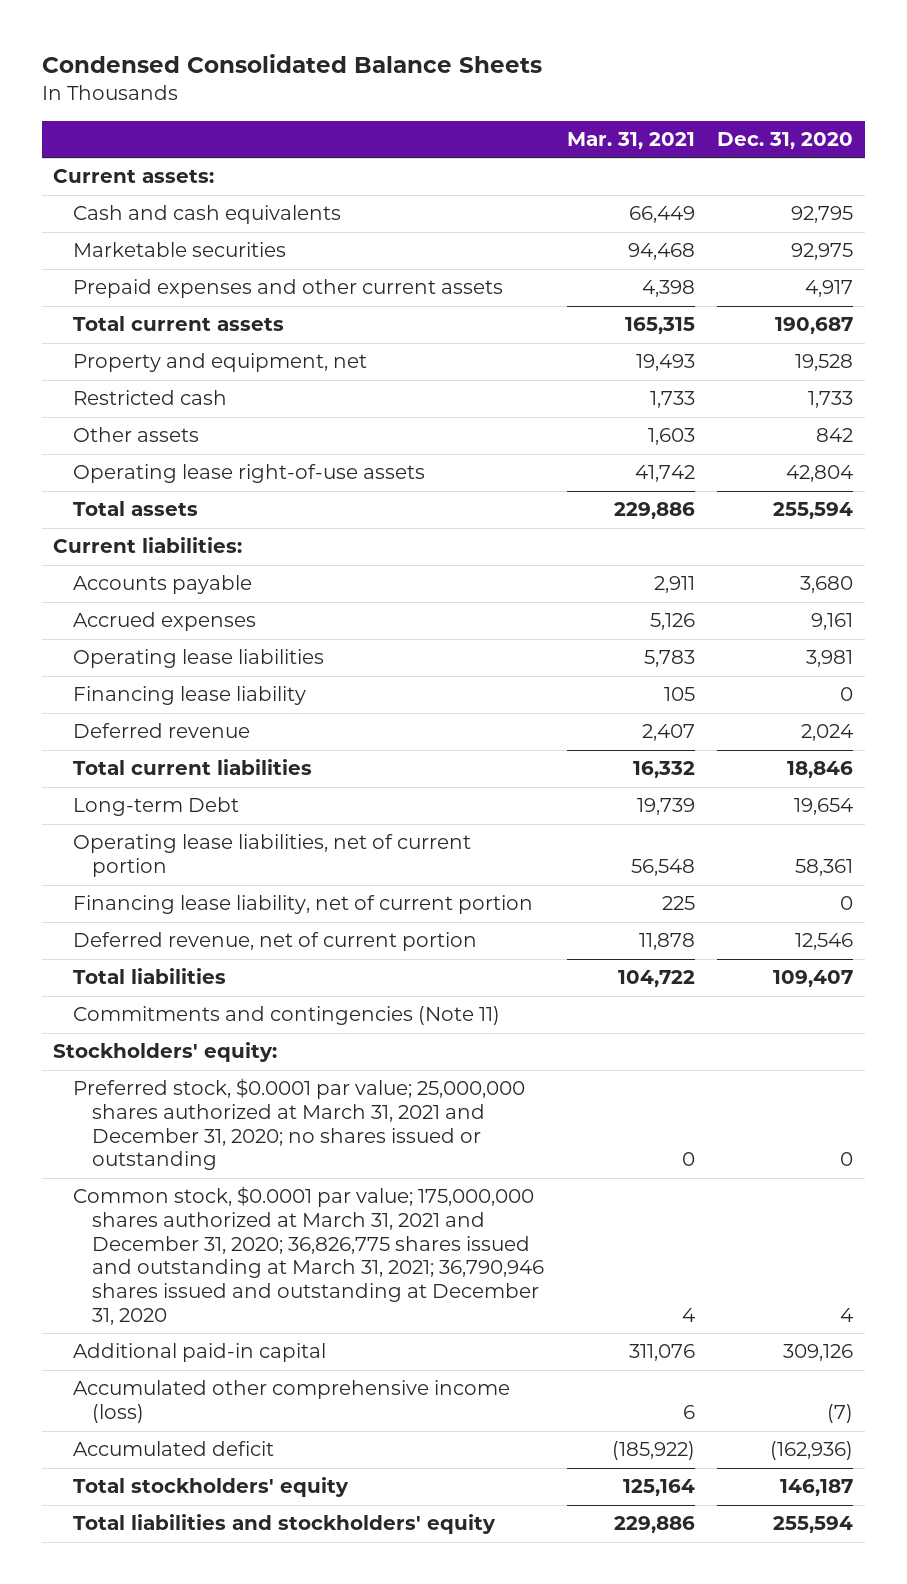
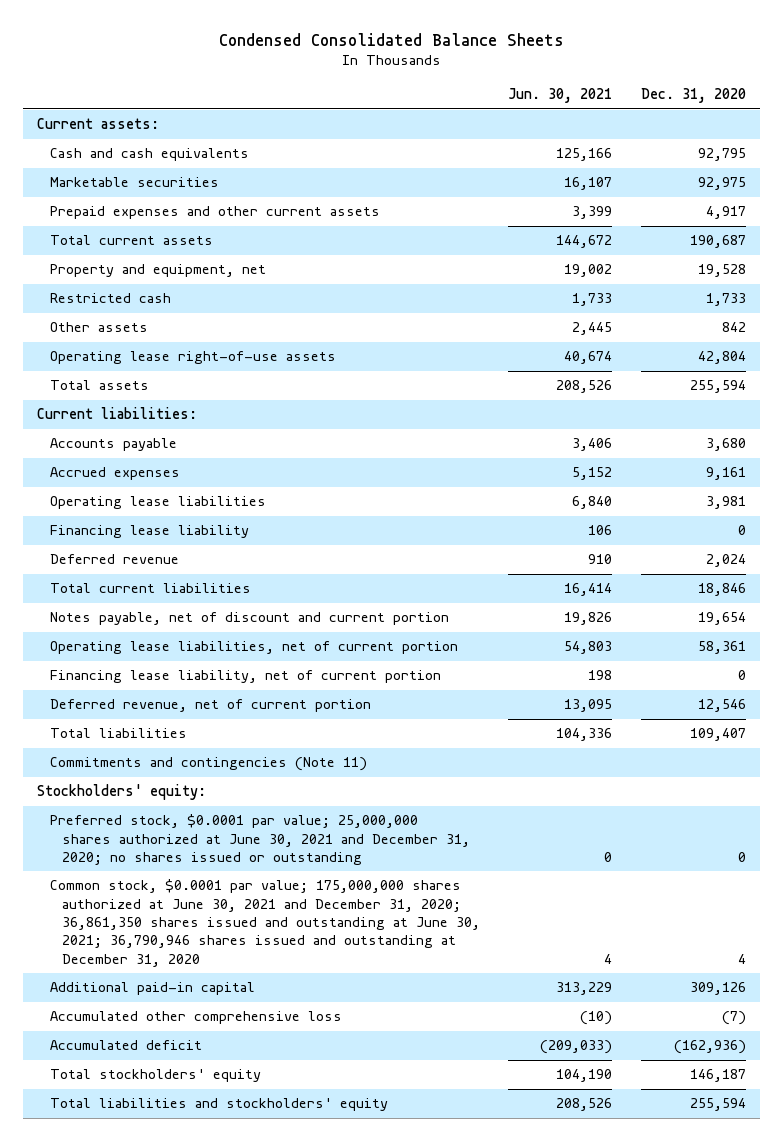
- | Mar. 31, 2021 | Dec. 31, 2020
+ | Jun. 30, 2021 | Dec. 31, 2020
- Long-term Debt | 19,739 | 19,654
+ Notes payable, net of discount and current portion | 19,826 | 19,654
- Preferred stock, $0.0001 par value; 25,000,000 shares authorized at March 31, 2021 and December 31, 2020; no shares issued or outstanding | 0 | 0
- Common stock, $0.0001 par value; 175,000,000 shares authorized at March 31, 2021 and December 31, 2020; 36,826,775 shares issued and outstanding at March 31, 2021; 36,790,946 shares issued and outstanding at December 31, 2020 | 4 | 4
+ Preferred stock, $0.0001 par value; 25,000,000 shares authorized at June 30, 2021 and December 31, 2020; no shares issued or outstanding | 0 | 0
+ Common stock, $0.0001 par value; 175,000,000 shares authorized at June 30, 2021 and December 31, 2020; 36,861,350 shares issued and outstanding at June 30, 2021; 36,790,946 shares issued and outstanding at December 31, 2020 | 4 | 4
- Accumulated other comprehensive income (loss) | 6 | (7)
+ Accumulated other comprehensive loss | (10) | (7)

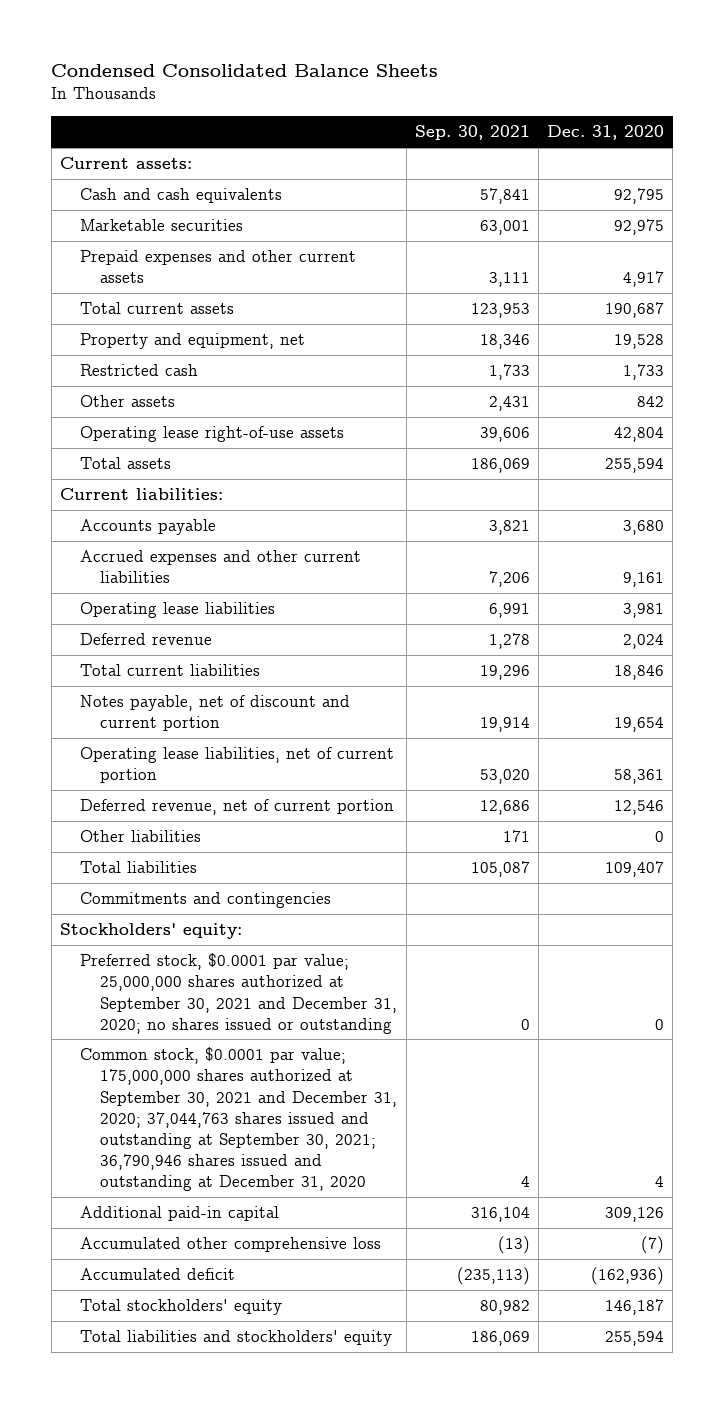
- | Jun. 30, 2021 | Dec. 31, 2020
+ | Sep. 30, 2021 | Dec. 31, 2020
- Accrued expenses | 5,152 | 9,161
+ Accrued expenses and other current liabilities | 7,206 | 9,161
- Financing lease liability | 106 | 0
- Financing lease liability, net of current portion | 198 | 0
+ Other liabilities | 171 | 0
- Commitments and contingencies (Note 11)
+ Commitments and contingencies
- Preferred stock, $0.0001 par value; 25,000,000 shares authorized at June 30, 2021 and December 31, 2020; no shares issued or outstanding | 0 | 0
- Common stock, $0.0001 par value; 175,000,000 shares authorized at June 30, 2021 and December 31, 2020; 36,861,350 shares issued and outstanding at June 30, 2021; 36,790,946 shares issued and outstanding at December 31, 2020 | 4 | 4
+ Preferred stock, $0.0001 par value; 25,000,000 shares authorized at September 30, 2021 and December 31, 2020; no shares issued or outstanding | 0 | 0
+ Common stock, $0.0001 par value; 175,000,000 shares authorized at September 30, 2021 and December 31, 2020; 37,044,763 shares issued and outstanding at September 30, 2021; 36,790,946 shares issued and outstanding at December 31, 2020 | 4 | 4

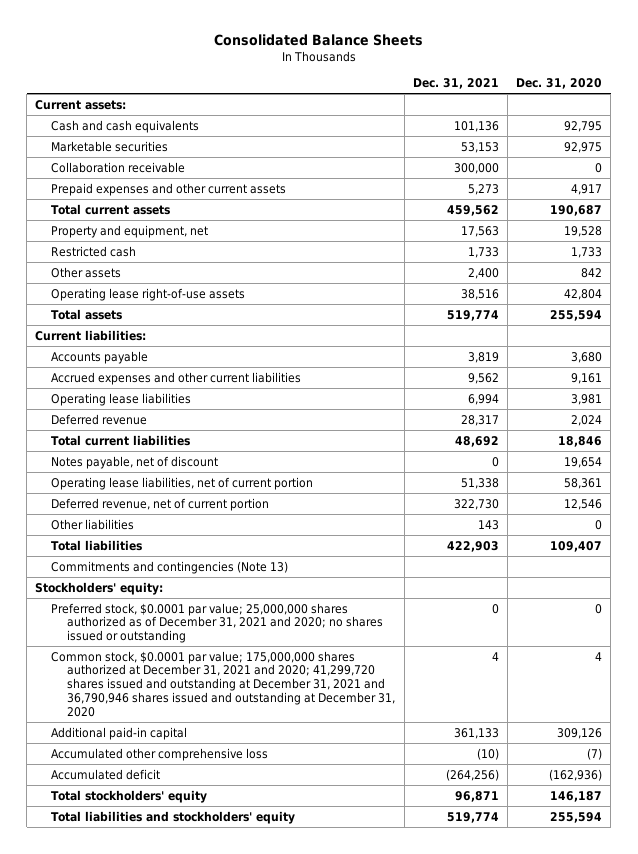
- Condensed Consolidated Balance Sheets
+ Consolidated Balance Sheets
- | Sep. 30, 2021 | Dec. 31, 2020
+ | Dec. 31, 2021 | Dec. 31, 2020
+ Collaboration receivable | 300,000 | 0
- Notes payable, net of discount and current portion | 19,914 | 19,654
+ Notes payable, net of discount | 0 | 19,654
- Commitments and contingencies
+ Commitments and contingencies (Note 13)
- Preferred stock, $0.0001 par value; 25,000,000 shares authorized at September 30, 2021 and December 31, 2020; no shares issued or outstanding | 0 | 0
- Common stock, $0.0001 par value; 175,000,000 shares authorized at September 30, 2021 and December 31, 2020; 37,044,763 shares issued and outstanding at September 30, 2021; 36,790,946 shares issued and outstanding at December 31, 2020 | 4 | 4
+ Preferred stock, $0.0001 par value; 25,000,000 shares authorized as of December 31, 2021 and 2020; no shares issued or outstanding | 0 | 0
+ Common stock, $0.0001 par value; 175,000,000 shares authorized at December 31, 2021 and 2020; 41,299,720 shares issued and outstanding at December 31, 2021 and 36,790,946 shares issued and outstanding at December 31, 2020 | 4 | 4

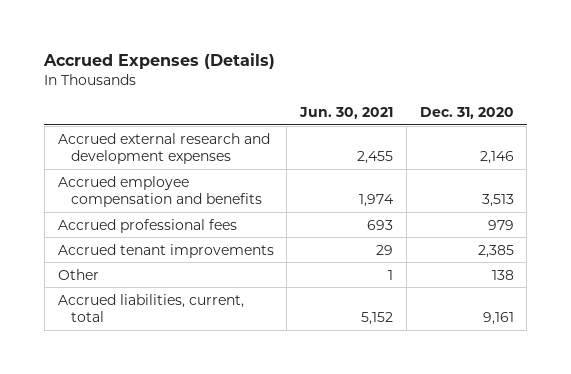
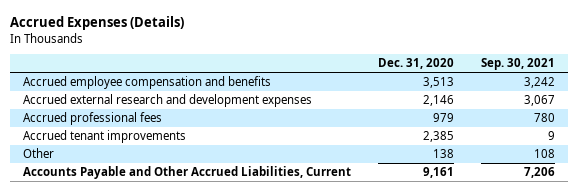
- | Jun. 30, 2021 | Dec. 31, 2020
+ | Dec. 31, 2020 | Sep. 30, 2021
moved down: Accrued external research and development expenses | 2,146 | 3,067
- Accrued liabilities, current, total | 5,152 | 9,161
+ Accounts Payable and Other Accrued Liabilities, Current | 9,161 | 7,206

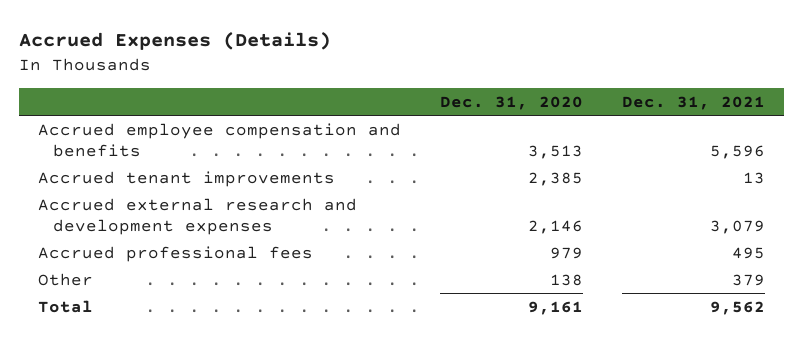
- | Dec. 31, 2020 | Sep. 30, 2021
+ | Dec. 31, 2020 | Dec. 31, 2021
moved up: Accrued tenant improvements | 2,385 | 13
- Accounts Payable and Other Accrued Liabilities, Current | 9,161 | 7,206
+ Total | 9,161 | 9,562

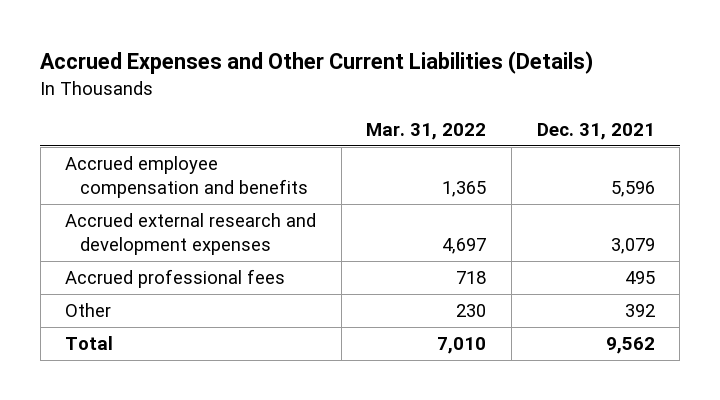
- Accrued Expenses (Details)
+ Accrued Expenses and Other Current Liabilities (Details)
- | Dec. 31, 2020 | Dec. 31, 2021
+ | Mar. 31, 2022 | Dec. 31, 2021
- Accrued tenant improvements | 2,385 | 13
- Other | 138 | 379
+ Other | 230 | 392

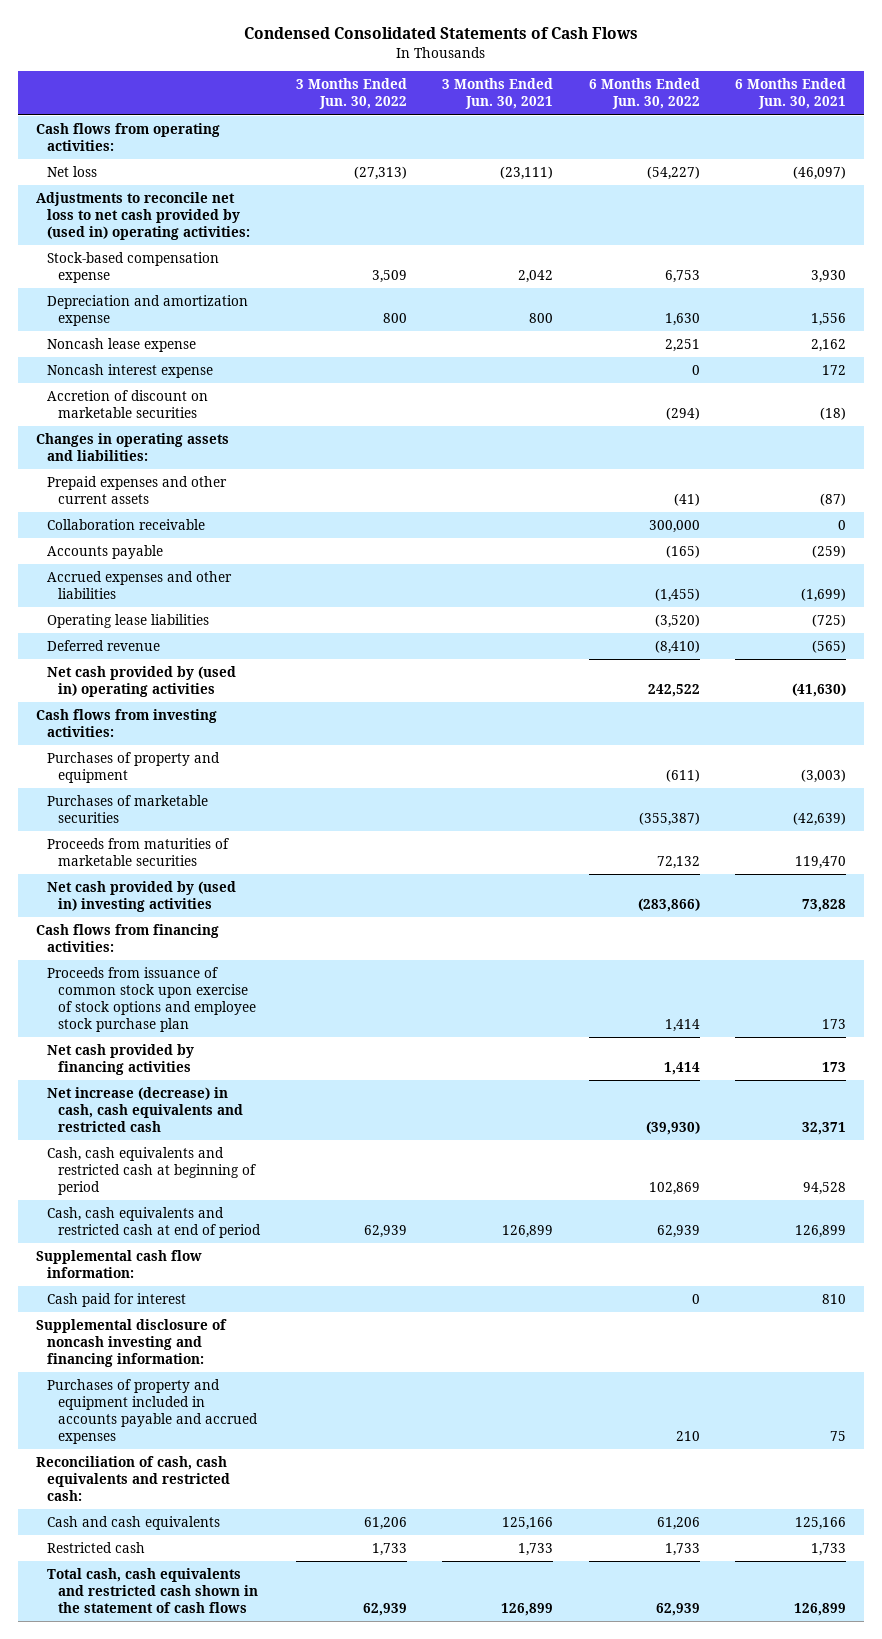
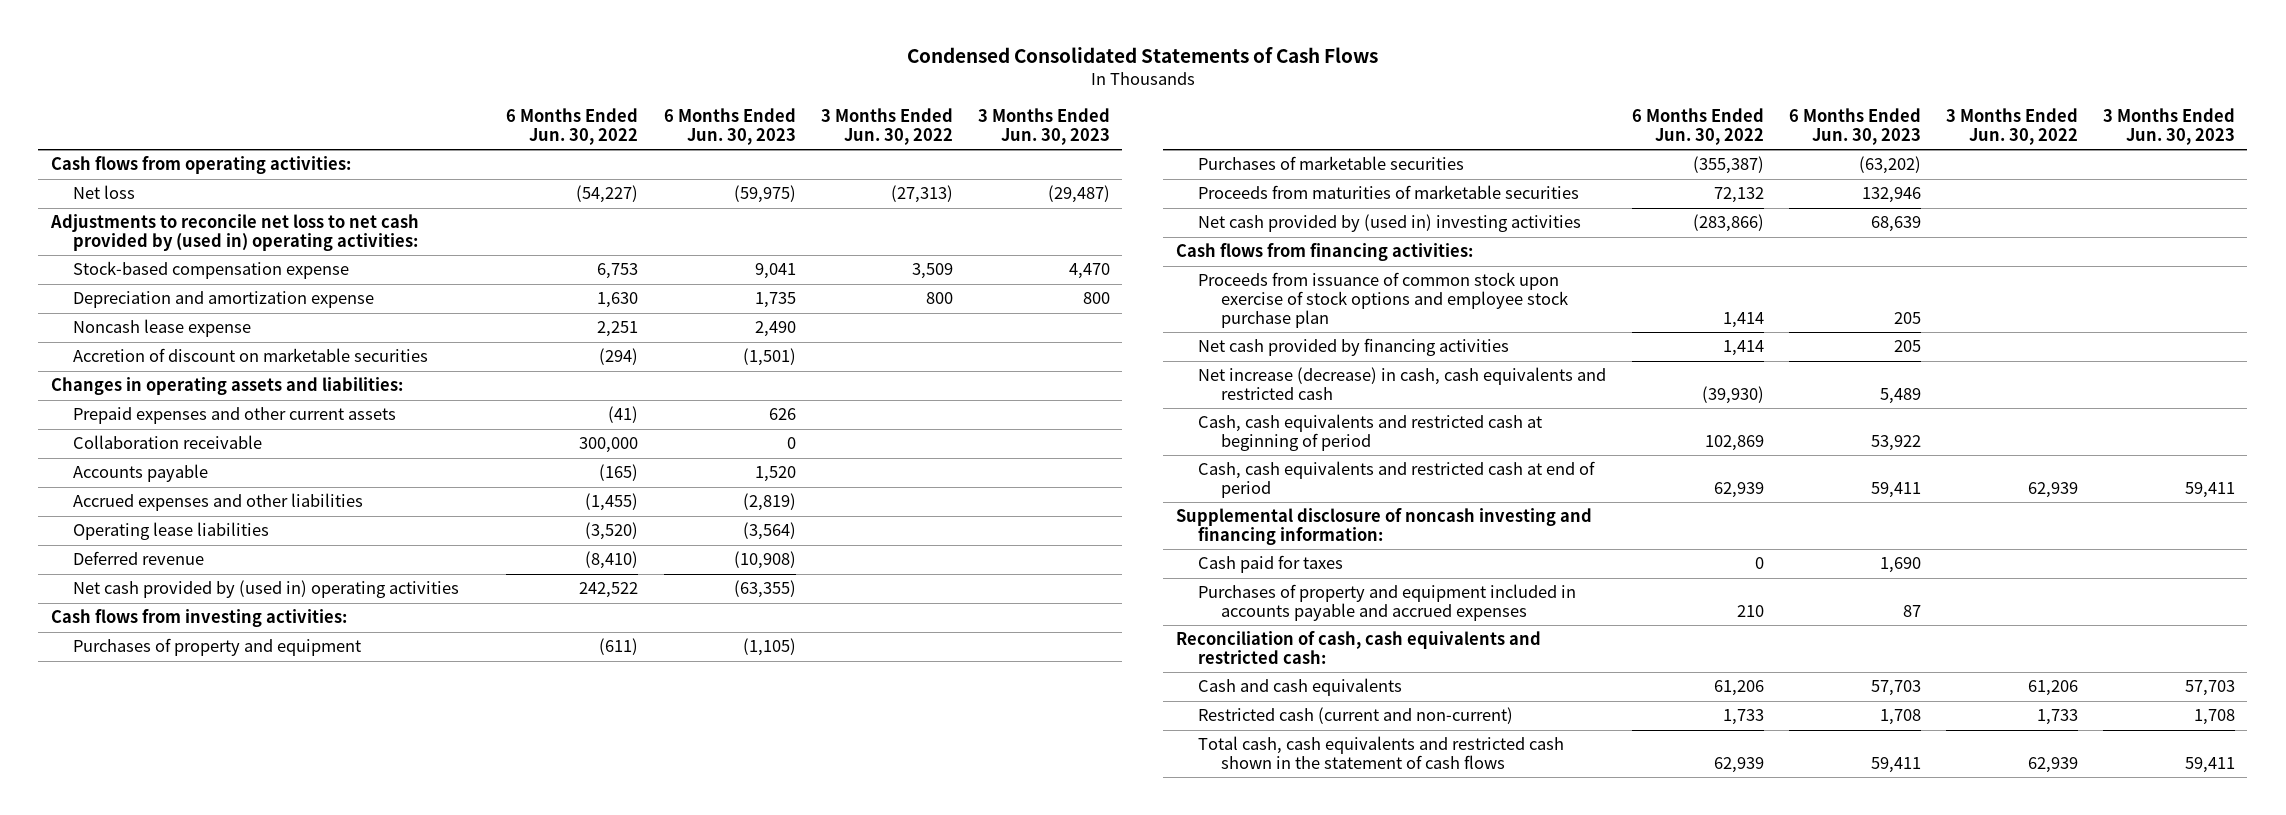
- | 3 Months Ended Jun. 30, 2022 | 3 Months Ended Jun. 30, 2021 | 6 Months Ended Jun. 30, 2022 | 6 Months Ended Jun. 30, 2021
+ | 6 Months Ended Jun. 30, 2022 | 6 Months Ended Jun. 30, 2023 | 3 Months Ended Jun. 30, 2022 | 3 Months Ended Jun. 30, 2023
- Noncash interest expense | | | 0 | 172
- Supplemental cash flow information:
- Cash paid for interest | | | 0 | 810
+ Cash paid for taxes | 0 | 1,690 | |
- Restricted cash | 1,733 | 1,733 | 1,733 | 1,733
+ Restricted cash (current and non-current) | 1,733 | 1,708 | 1,733 | 1,708

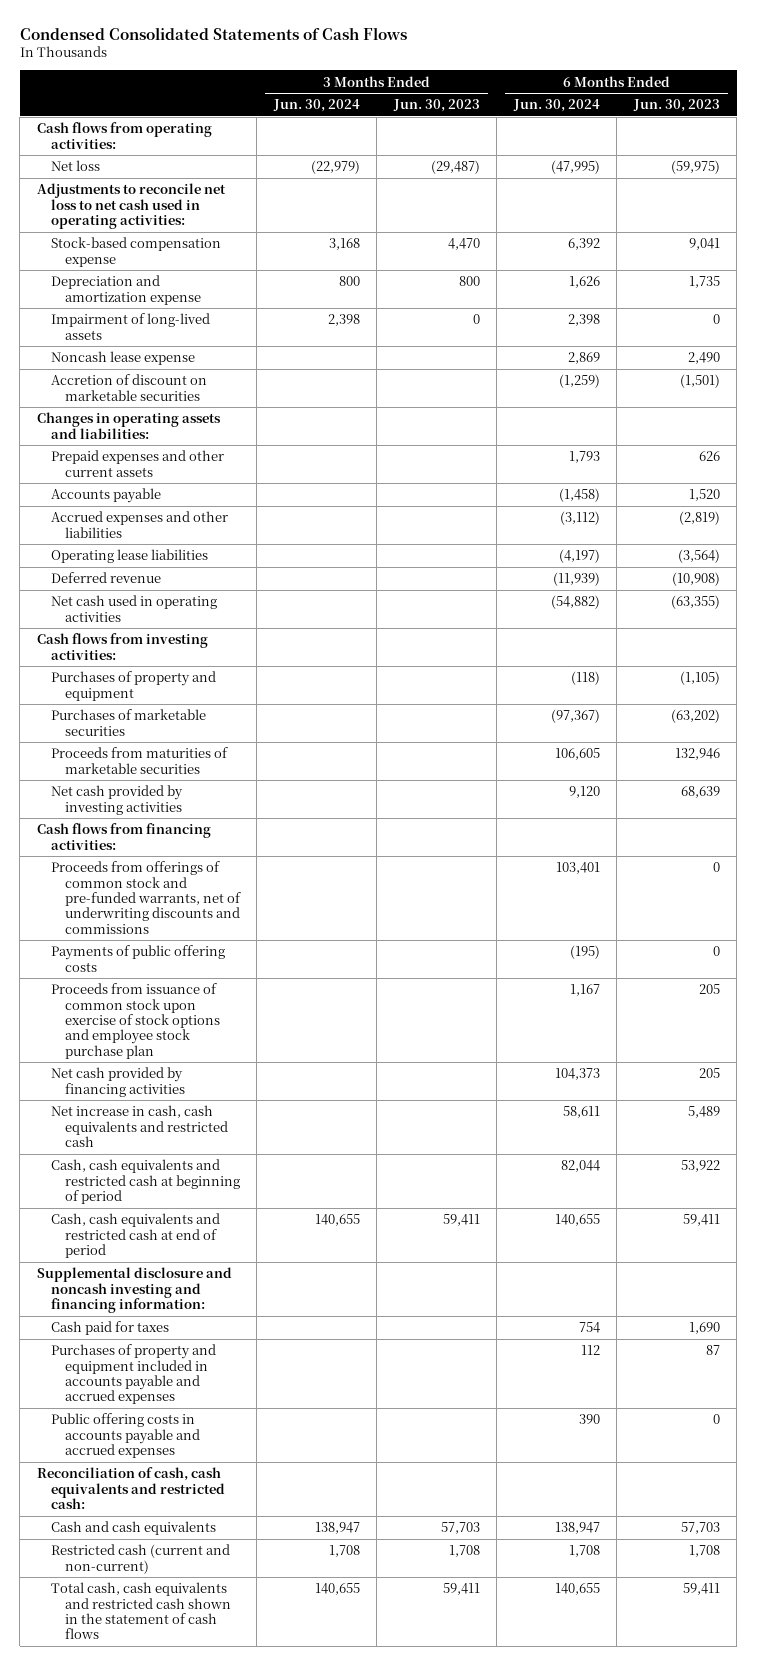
- | 6 Months Ended Jun. 30, 2022 | 6 Months Ended Jun. 30, 2023 | 3 Months Ended Jun. 30, 2022 | 3 Months Ended Jun. 30, 2023
+ | 3 Months Ended Jun. 30, 2024 | 3 Months Ended Jun. 30, 2023 | 6 Months Ended Jun. 30, 2024 | 6 Months Ended Jun. 30, 2023
- Adjustments to reconcile net loss to net cash provided by (used in) operating activities:
+ Adjustments to reconcile net loss to net cash used in operating activities:
+ Impairment of long-lived assets | 2,398 | 0 | 2,398 | 0
- Collaboration receivable | 300,000 | 0 | |
- Net cash provided by (used in) operating activities | 242,522 | (63,355) | |
+ Net cash used in operating activities | | | (54,882) | (63,355)
- Net cash provided by (used in) investing activities | (283,866) | 68,639 | |
+ Net cash provided by investing activities | | | 9,120 | 68,639
+ Proceeds from offerings of common stock and pre-funded warrants, net of underwriting discounts and commissions | | | 103,401 | 0
+ Payments of public offering costs | | | (195) | 0
- Net increase (decrease) in cash, cash equivalents and restricted cash | (39,930) | 5,489 | |
+ Net increase in cash, cash equivalents and restricted cash | | | 58,611 | 5,489
- Supplemental disclosure of noncash investing and financing information:
+ Supplemental disclosure and noncash investing and financing information:
+ Public offering costs in accounts payable and accrued expenses | | | 390 | 0

